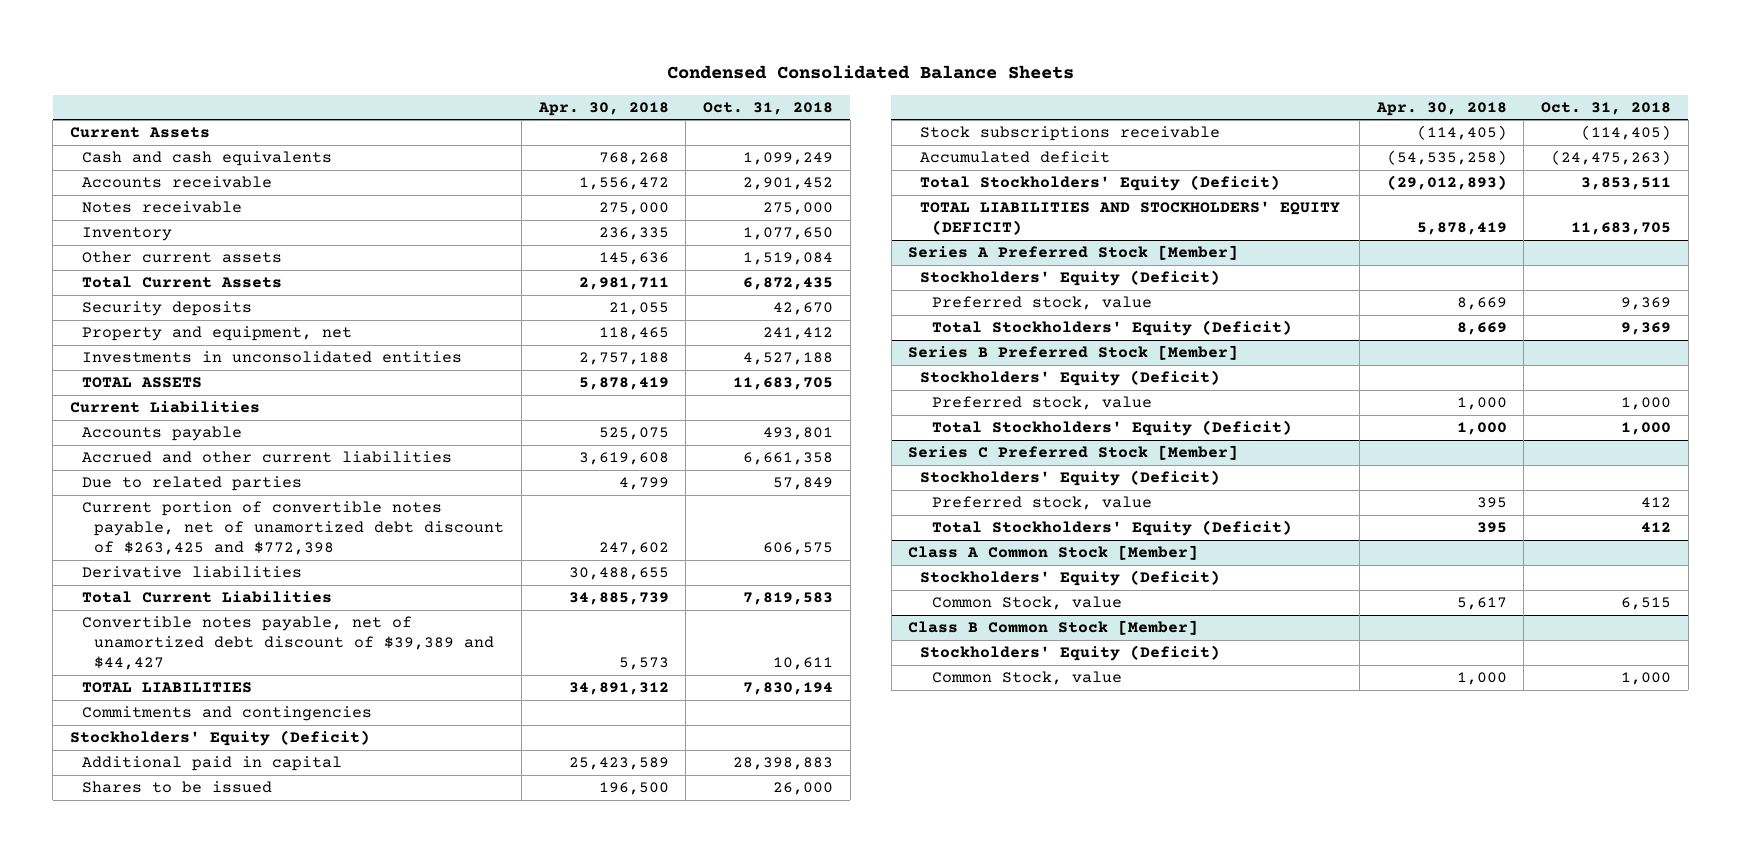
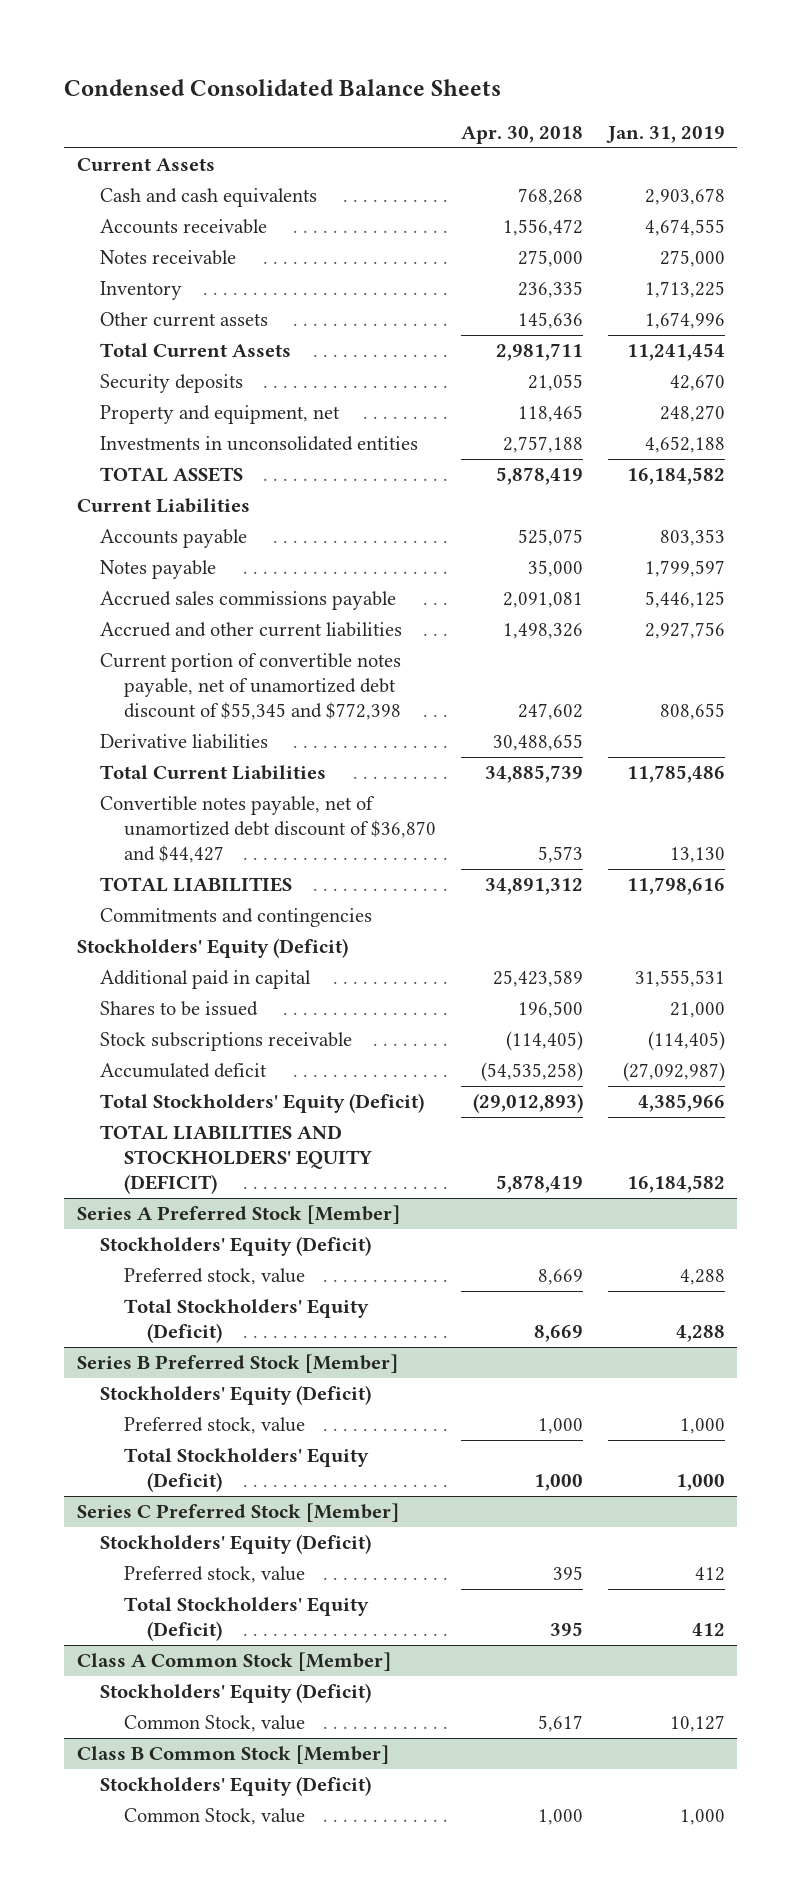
- | Apr. 30, 2018 | Oct. 31, 2018
+ | Apr. 30, 2018 | Jan. 31, 2019
- Accrued and other current liabilities | 3,619,608 | 6,661,358
- Due to related parties | 4,799 | 57,849
- Current portion of convertible notes payable, net of unamortized debt discount of $263,425 and $772,398 | 247,602 | 606,575
+ Notes payable | 35,000 | 1,799,597
+ Accrued sales commissions payable | 2,091,081 | 5,446,125
+ Accrued and other current liabilities | 1,498,326 | 2,927,756
+ Current portion of convertible notes payable, net of unamortized debt discount of $55,345 and $772,398 | 247,602 | 808,655
- Convertible notes payable, net of unamortized debt discount of $39,389 and $44,427 | 5,573 | 10,611
+ Convertible notes payable, net of unamortized debt discount of $36,870 and $44,427 | 5,573 | 13,130

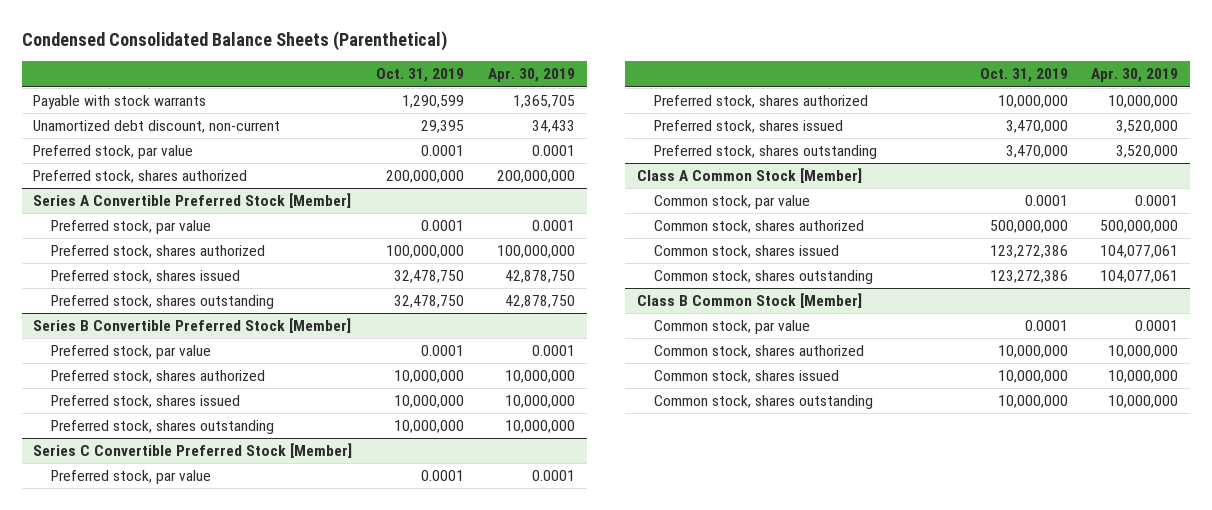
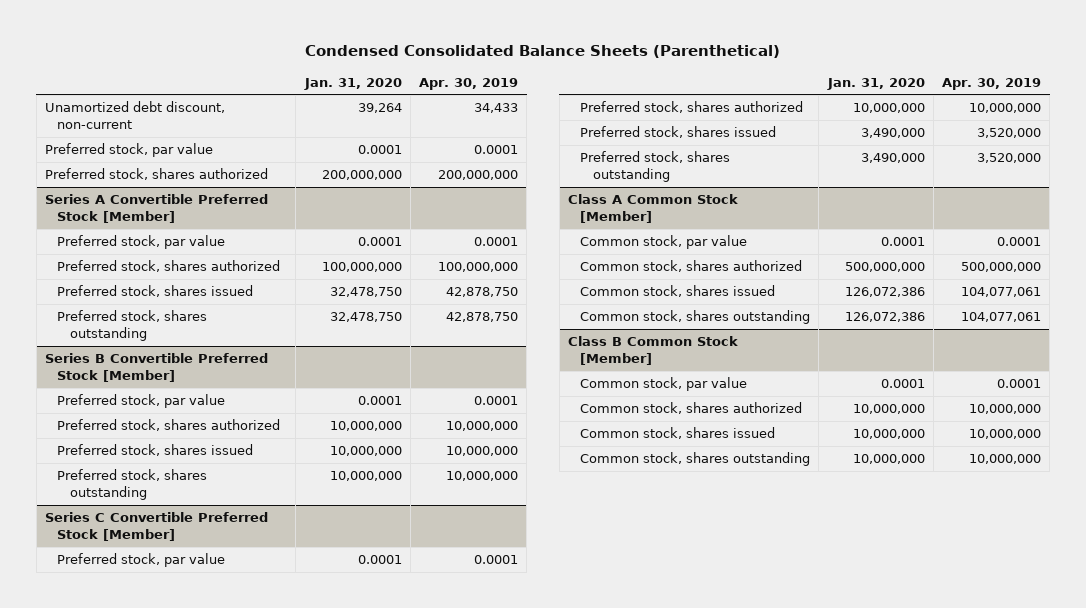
- | Oct. 31, 2019 | Apr. 30, 2019
+ | Jan. 31, 2020 | Apr. 30, 2019
- Payable with stock warrants | 1,290,599 | 1,365,705

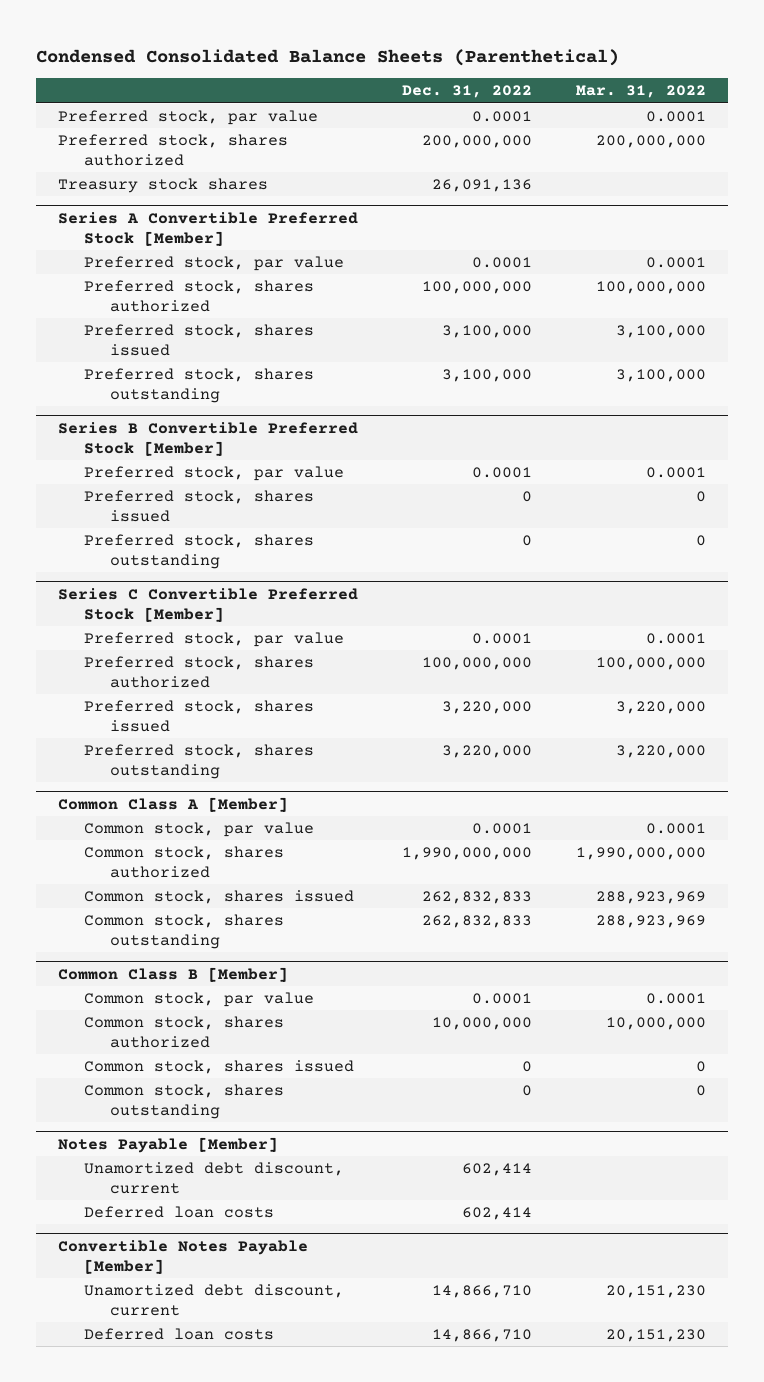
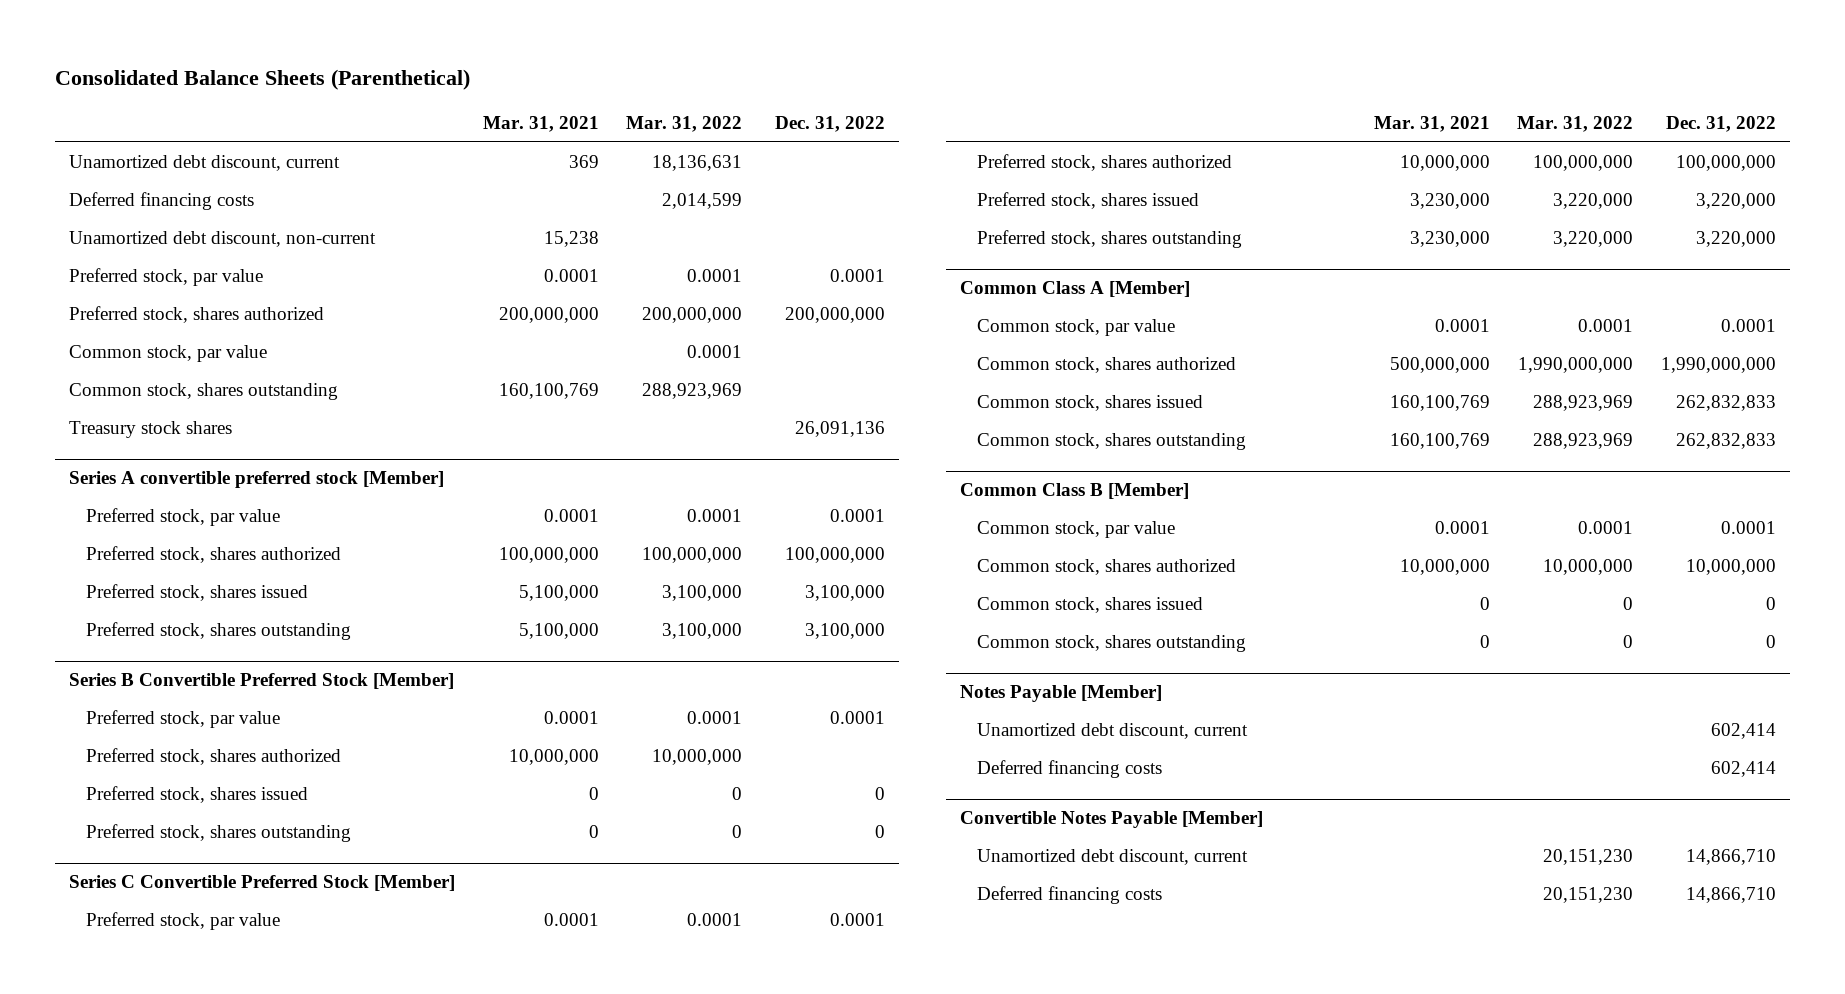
- Condensed Consolidated Balance Sheets (Parenthetical)
+ Consolidated Balance Sheets (Parenthetical)
- | Dec. 31, 2022 | Mar. 31, 2022
+ | Mar. 31, 2021 | Mar. 31, 2022 | Dec. 31, 2022
+ Unamortized debt discount, current | 369 | 18,136,631 |
+ Deferred financing costs | | 2,014,599 |
+ Unamortized debt discount, non-current | 15,238 | |
+ Common stock, par value | | 0.0001 |
+ Common stock, shares outstanding | 160,100,769 | 288,923,969 |
- Series A Convertible Preferred Stock [Member]
+ Series A convertible preferred stock [Member]
@ Series B Convertible Preferred Stock [Member]
+ Preferred stock, shares authorized | 10,000,000 | 10,000,000 |
@ Notes Payable [Member]
- Deferred loan costs | 602,414 |
+ Deferred financing costs | | | 602,414
@ Convertible Notes Payable [Member]
- Deferred loan costs | 14,866,710 | 20,151,230
+ Deferred financing costs | | 20,151,230 | 14,866,710

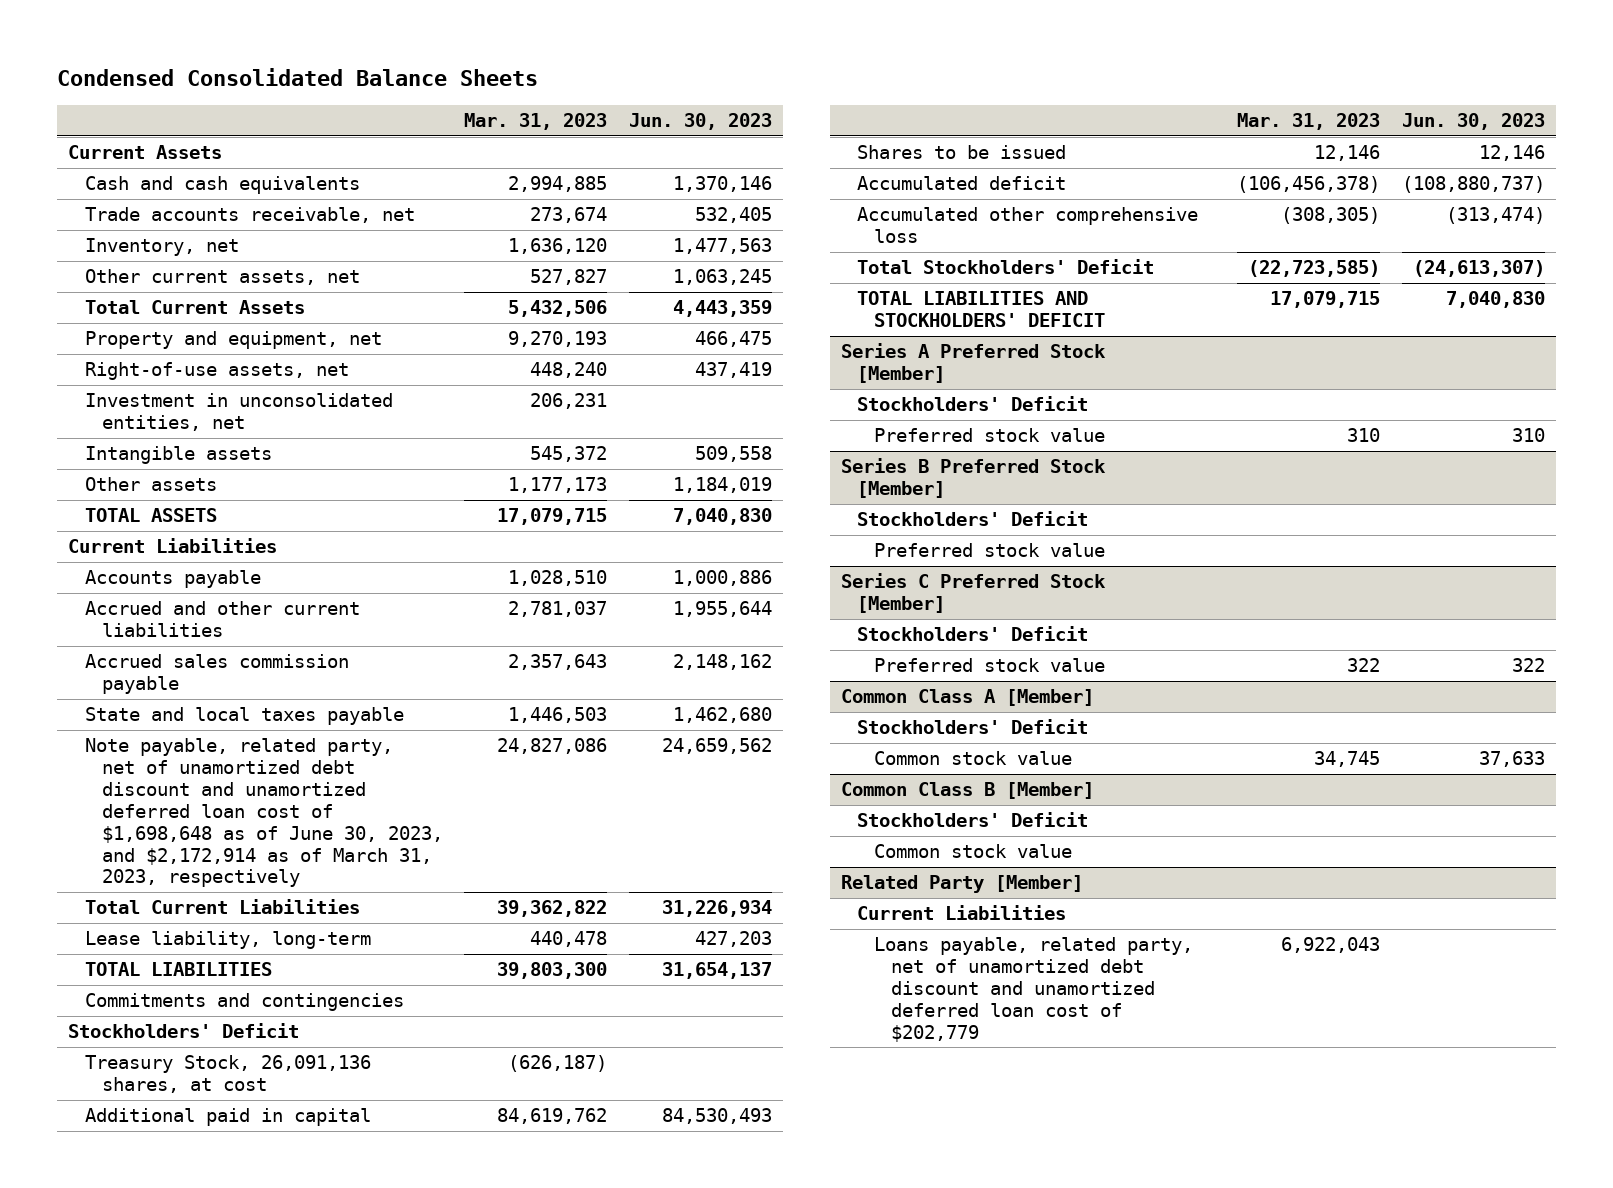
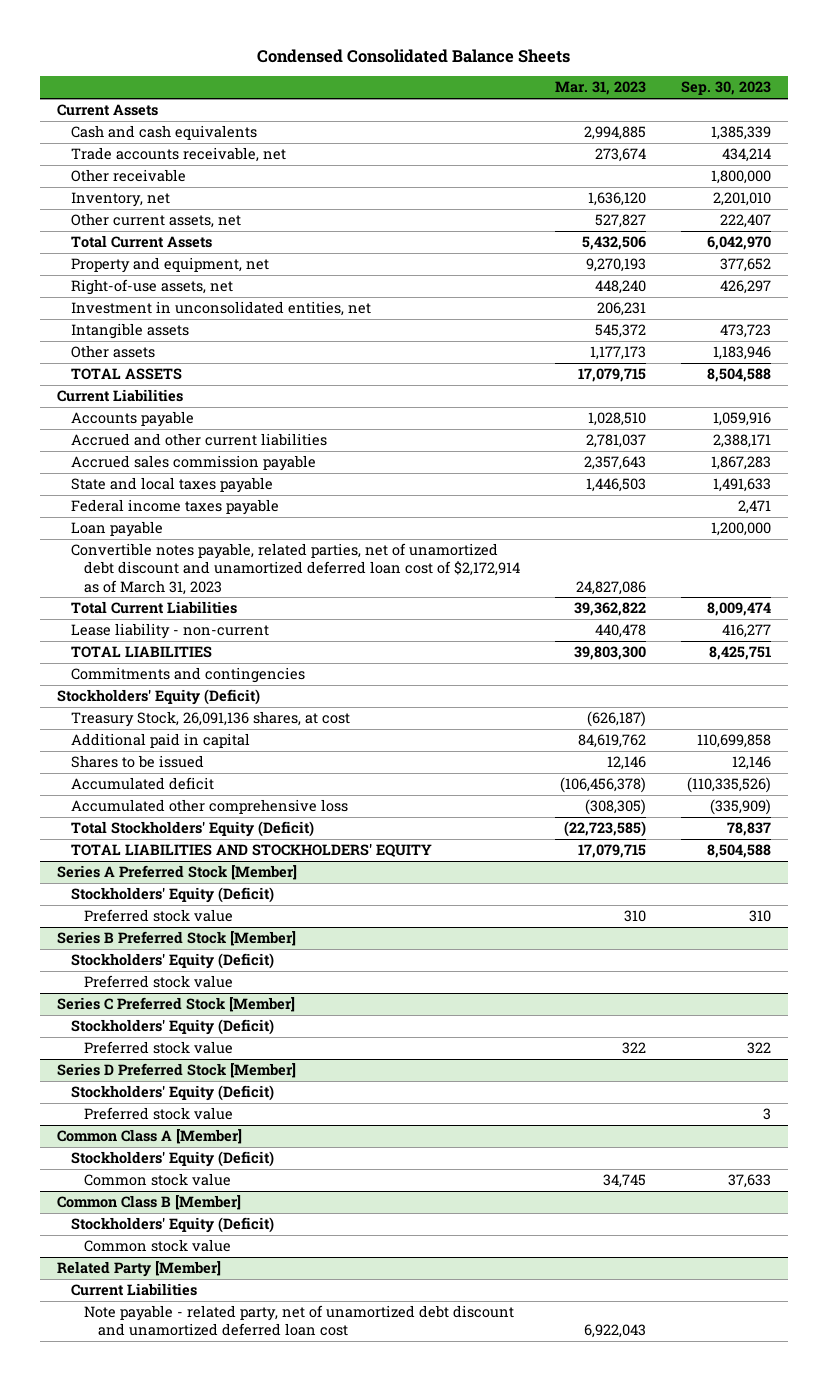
- | Mar. 31, 2023 | Jun. 30, 2023
+ | Mar. 31, 2023 | Sep. 30, 2023
+ Other receivable | | 1,800,000
- Note payable, related party, net of unamortized debt discount and unamortized deferred loan cost of $1,698,648 as of June 30, 2023, and $2,172,914 as of March 31, 2023, respectively | 24,827,086 | 24,659,562
+ Federal income taxes payable | | 2,471
+ Loan payable | | 1,200,000
+ Convertible notes payable, related parties, net of unamortized debt discount and unamortized deferred loan cost of $2,172,914 as of March 31, 2023 | 24,827,086 |
- Lease liability, long-term | 440,478 | 427,203
+ Lease liability - non-current | 440,478 | 416,277
- Stockholders' Deficit
+ Stockholders' Equity (Deficit)
- Total Stockholders' Deficit | (22,723,585) | (24,613,307)
- TOTAL LIABILITIES AND STOCKHOLDERS' DEFICIT | 17,079,715 | 7,040,830
+ Total Stockholders' Equity (Deficit) | (22,723,585) | 78,837
+ TOTAL LIABILITIES AND STOCKHOLDERS' EQUITY | 17,079,715 | 8,504,588
@ Series A Preferred Stock [Member]
- Stockholders' Deficit
+ Stockholders' Equity (Deficit)
@ Series B Preferred Stock [Member]
- Stockholders' Deficit
+ Stockholders' Equity (Deficit)
@ Series C Preferred Stock [Member]
- Stockholders' Deficit
+ Stockholders' Equity (Deficit)
+ Series D Preferred Stock [Member]
+ Stockholders' Equity (Deficit)
+ Preferred stock value | | 3
@ Common Class A [Member]
- Stockholders' Deficit
+ Stockholders' Equity (Deficit)
@ Common Class B [Member]
- Stockholders' Deficit
+ Stockholders' Equity (Deficit)
@ Related Party [Member]
- Loans payable, related party, net of unamortized debt discount and unamortized deferred loan cost of $202,779 | 6,922,043 |
+ Note payable - related party, net of unamortized debt discount and unamortized deferred loan cost | 6,922,043 |

